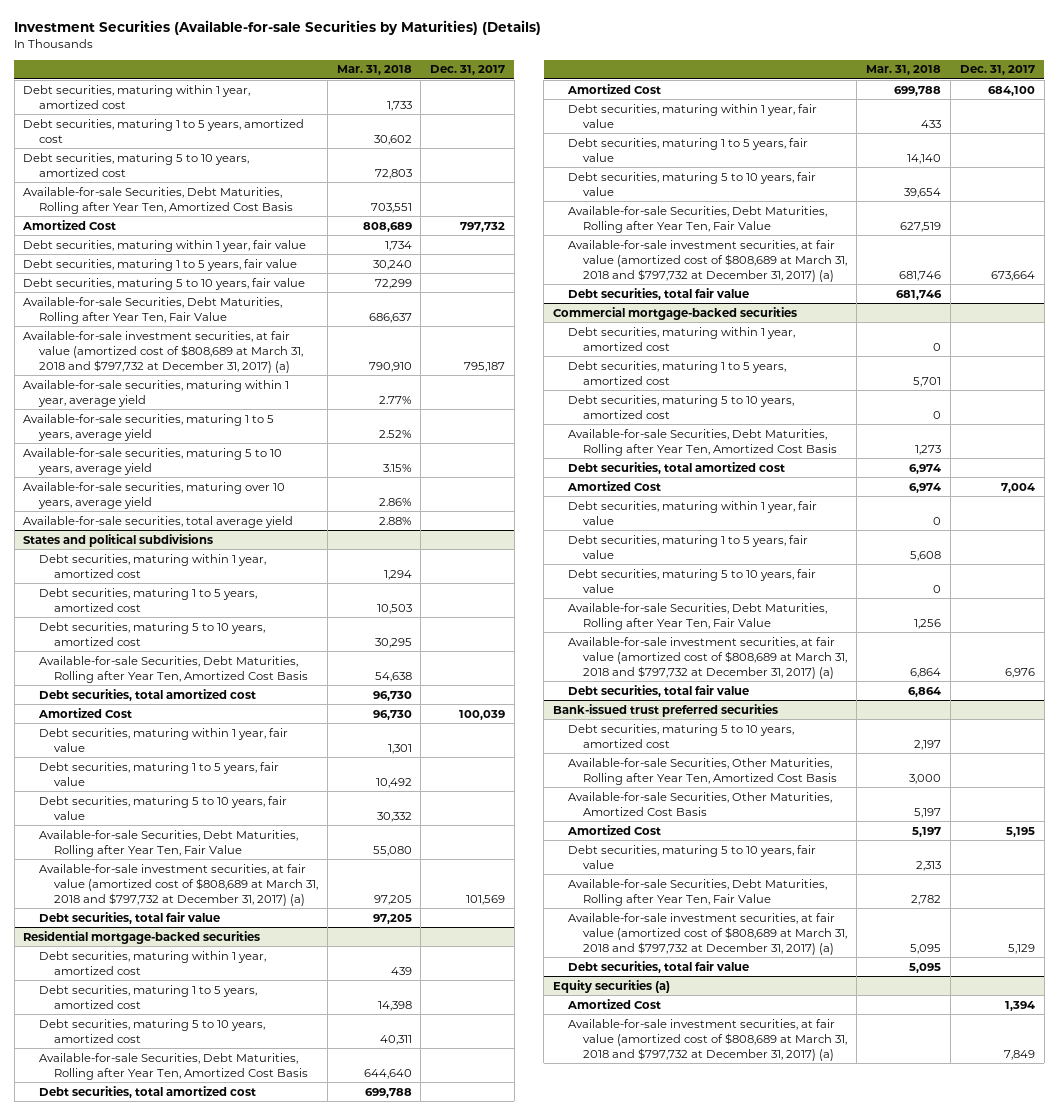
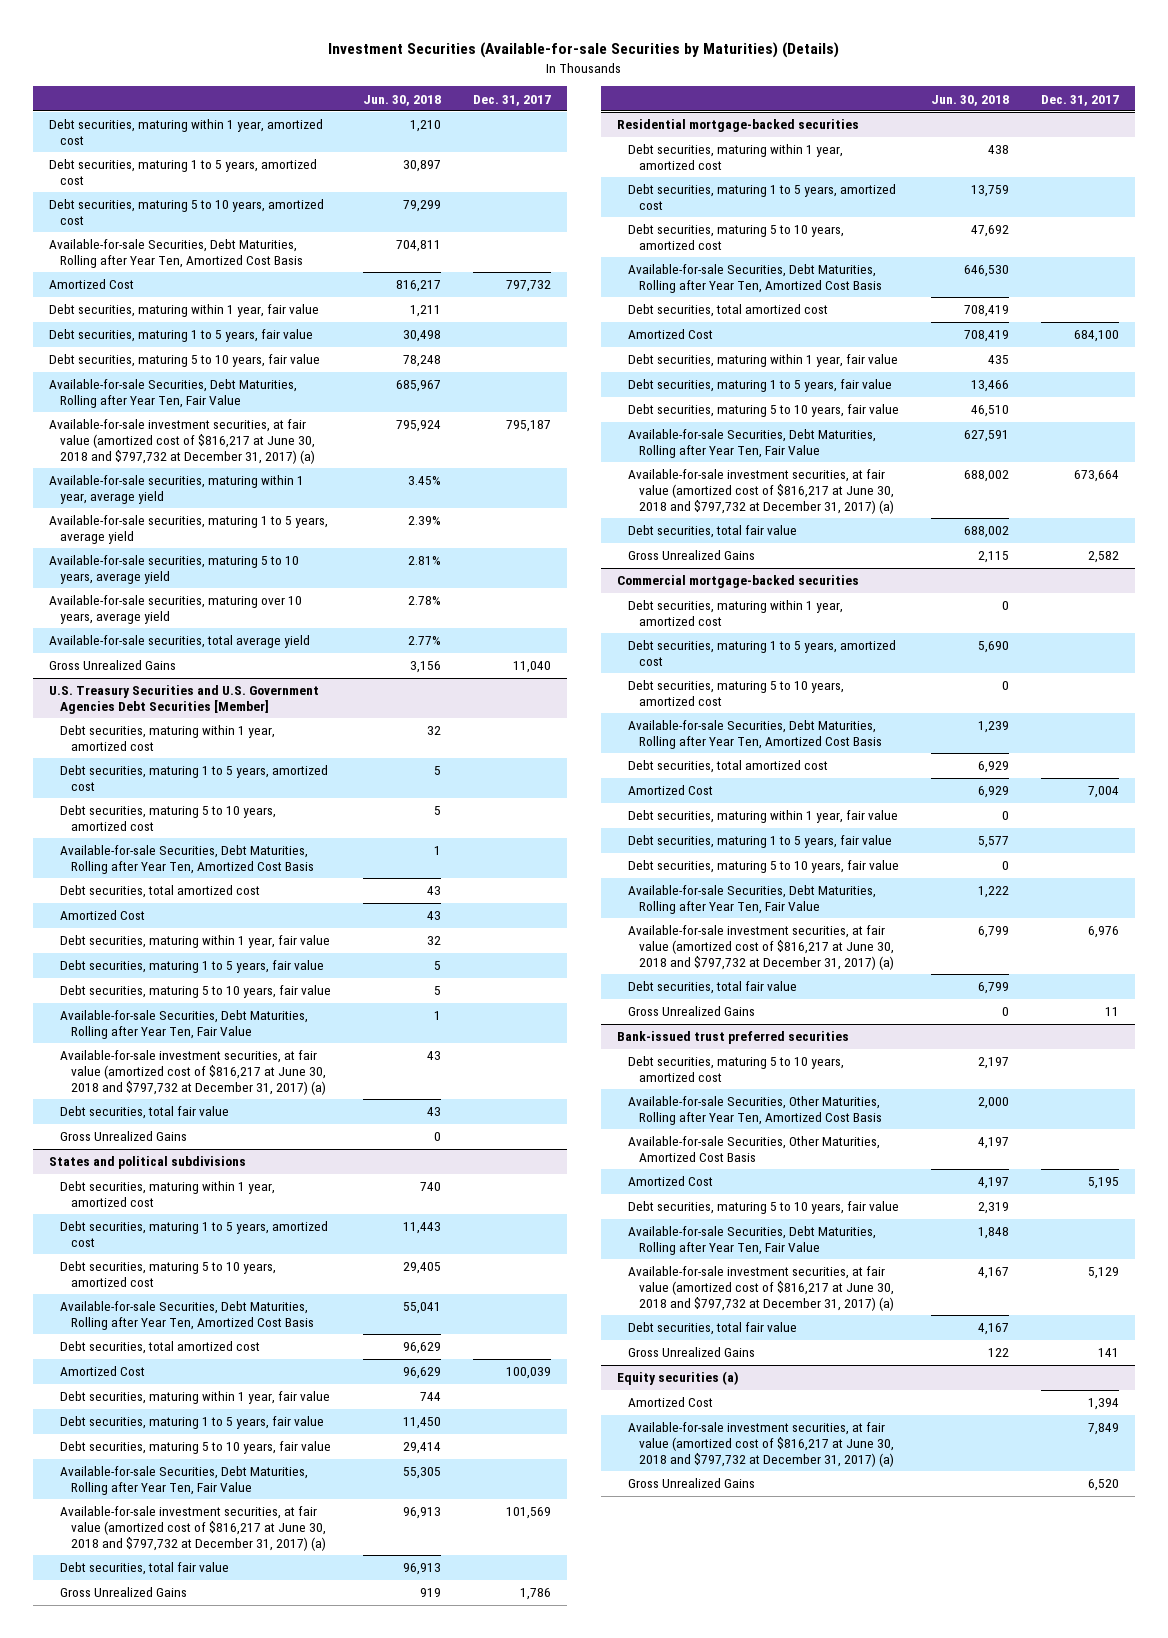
- | Mar. 31, 2018 | Dec. 31, 2017
+ | Jun. 30, 2018 | Dec. 31, 2017
- Available-for-sale investment securities, at fair value (amortized cost of $808,689 at March 31, 2018 and $797,732 at December 31, 2017) (a) | 790,910 | 795,187
+ Available-for-sale investment securities, at fair value (amortized cost of $816,217 at June 30, 2018 and $797,732 at December 31, 2017) (a) | 795,924 | 795,187
+ Gross Unrealized Gains | 3,156 | 11,040
+ U.S. Treasury Securities and U.S. Government Agencies Debt Securities [Member]
+ Debt securities, maturing within 1 year, amortized cost | 32 |
+ Debt securities, maturing 1 to 5 years, amortized cost | 5 |
+ Debt securities, maturing 5 to 10 years, amortized cost | 5 |
+ Available-for-sale Securities, Debt Maturities, Rolling after Year Ten, Amortized Cost Basis | 1 |
+ Debt securities, total amortized cost | 43 |
+ Amortized Cost | 43 |
+ Debt securities, maturing within 1 year, fair value | 32 |
+ Debt securities, maturing 1 to 5 years, fair value | 5 |
+ Debt securities, maturing 5 to 10 years, fair value | 5 |
+ Available-for-sale Securities, Debt Maturities, Rolling after Year Ten, Fair Value | 1 |
+ Available-for-sale investment securities, at fair value (amortized cost of $816,217 at June 30, 2018 and $797,732 at December 31, 2017) (a) | 43 |
+ Debt securities, total fair value | 43 |
+ Gross Unrealized Gains | 0 |
@ States and political subdivisions
- Available-for-sale investment securities, at fair value (amortized cost of $808,689 at March 31, 2018 and $797,732 at December 31, 2017) (a) | 97,205 | 101,569
+ Available-for-sale investment securities, at fair value (amortized cost of $816,217 at June 30, 2018 and $797,732 at December 31, 2017) (a) | 96,913 | 101,569
+ Gross Unrealized Gains | 919 | 1,786
@ Residential mortgage-backed securities
- Available-for-sale investment securities, at fair value (amortized cost of $808,689 at March 31, 2018 and $797,732 at December 31, 2017) (a) | 681,746 | 673,664
+ Available-for-sale investment securities, at fair value (amortized cost of $816,217 at June 30, 2018 and $797,732 at December 31, 2017) (a) | 688,002 | 673,664
+ Gross Unrealized Gains | 2,115 | 2,582
@ Commercial mortgage-backed securities
- Available-for-sale investment securities, at fair value (amortized cost of $808,689 at March 31, 2018 and $797,732 at December 31, 2017) (a) | 6,864 | 6,976
+ Available-for-sale investment securities, at fair value (amortized cost of $816,217 at June 30, 2018 and $797,732 at December 31, 2017) (a) | 6,799 | 6,976
+ Gross Unrealized Gains | 0 | 11
@ Bank-issued trust preferred securities
- Available-for-sale investment securities, at fair value (amortized cost of $808,689 at March 31, 2018 and $797,732 at December 31, 2017) (a) | 5,095 | 5,129
+ Available-for-sale investment securities, at fair value (amortized cost of $816,217 at June 30, 2018 and $797,732 at December 31, 2017) (a) | 4,167 | 5,129
+ Gross Unrealized Gains | 122 | 141
@ Equity securities (a)
- Available-for-sale investment securities, at fair value (amortized cost of $808,689 at March 31, 2018 and $797,732 at December 31, 2017) (a) | | 7,849
+ Available-for-sale investment securities, at fair value (amortized cost of $816,217 at June 30, 2018 and $797,732 at December 31, 2017) (a) | | 7,849
+ Gross Unrealized Gains | | 6,520

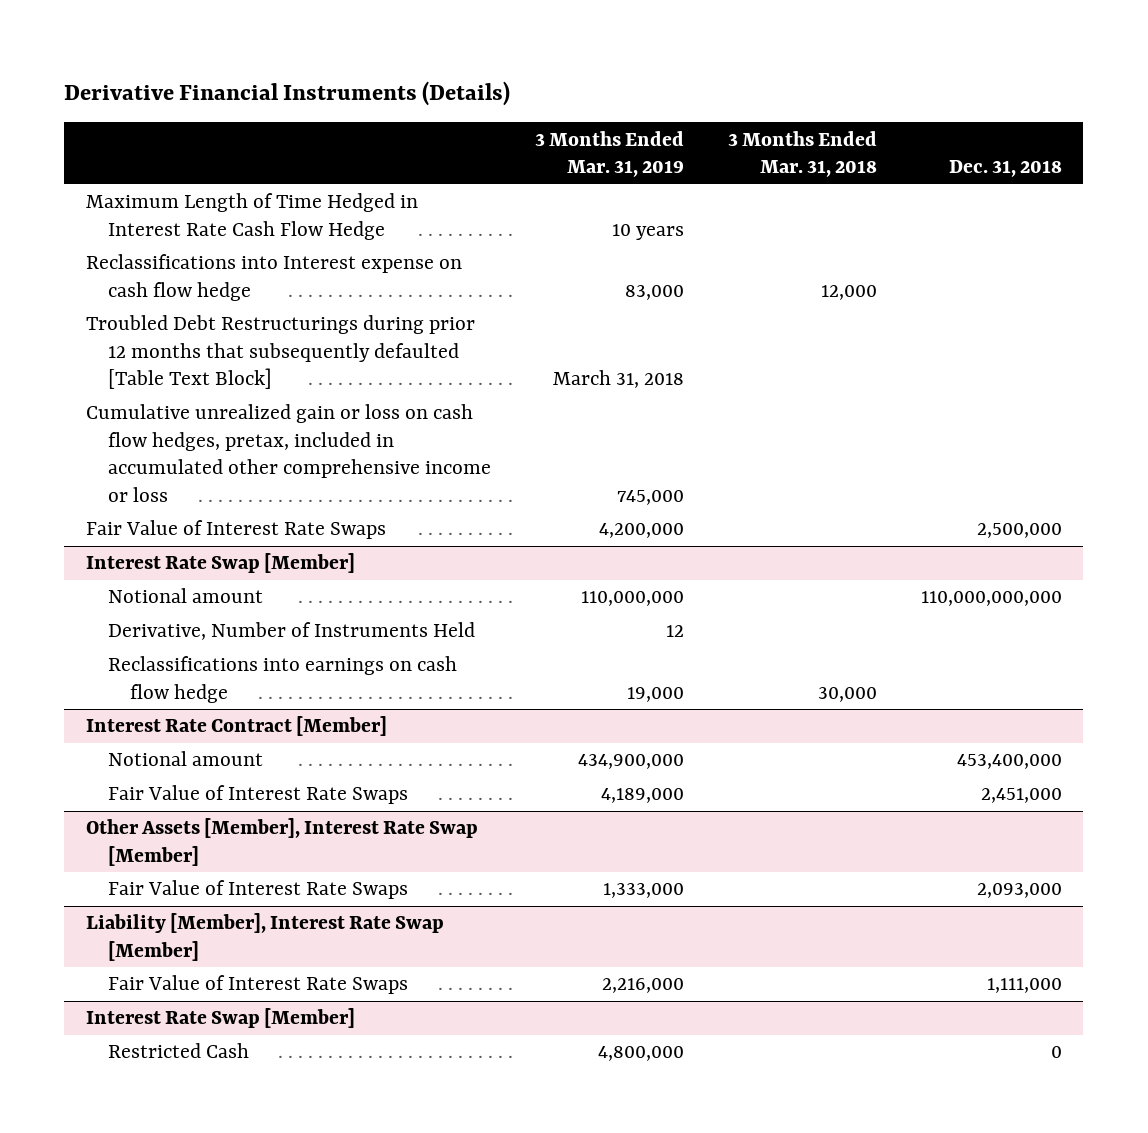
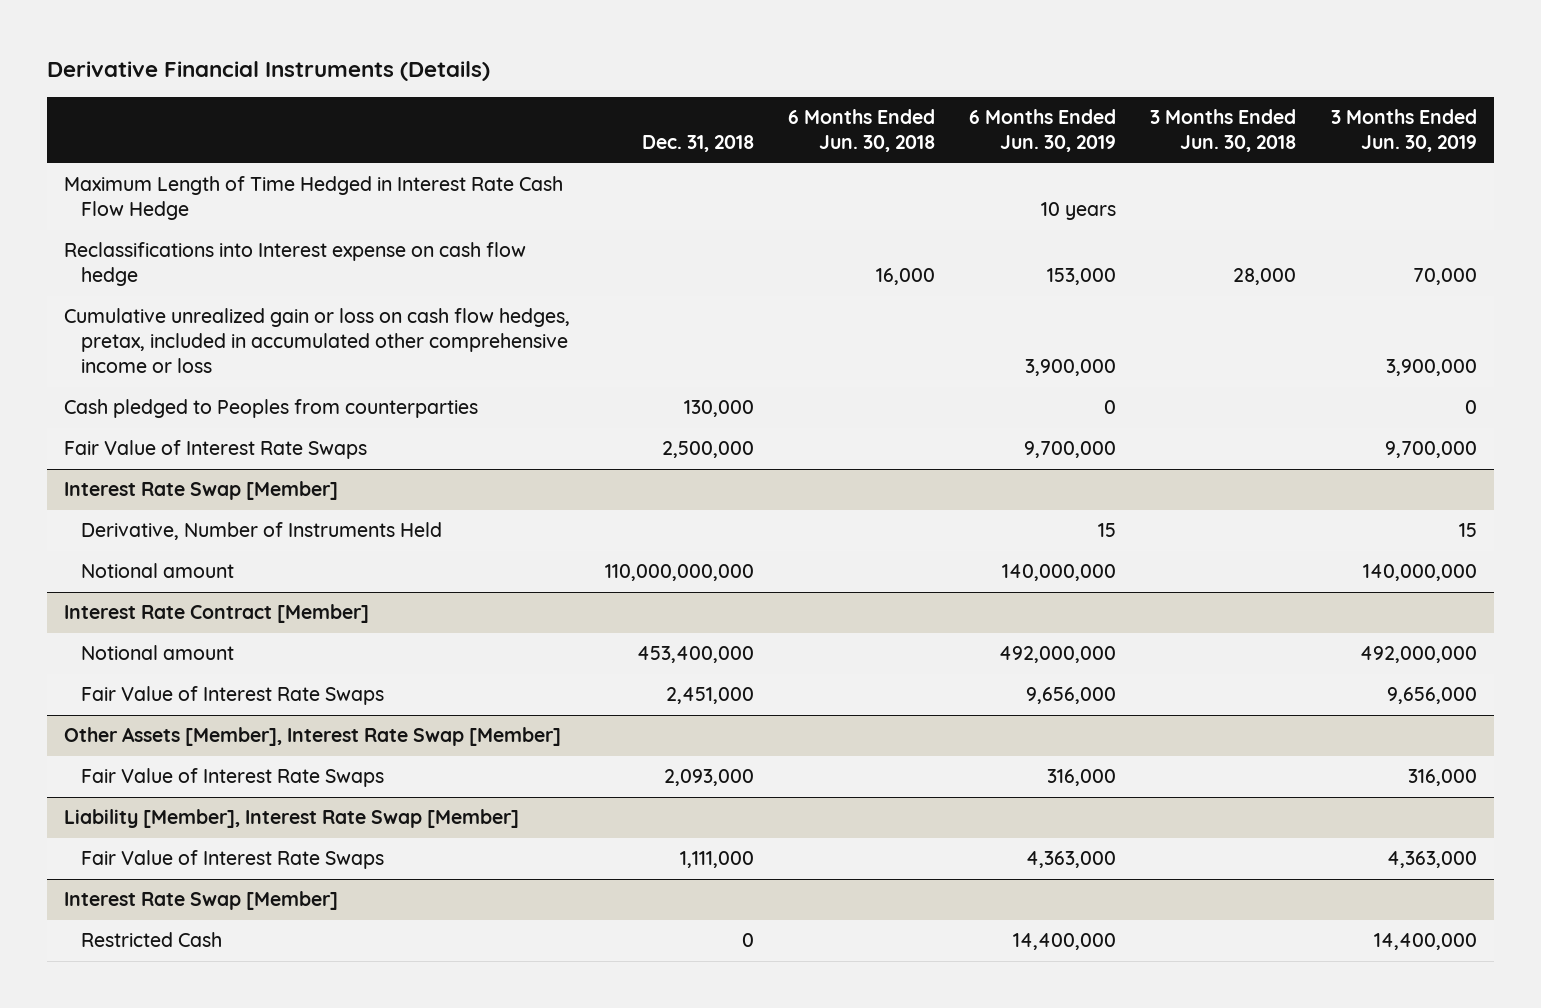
- | 3 Months Ended Mar. 31, 2019 | 3 Months Ended Mar. 31, 2018 | Dec. 31, 2018
+ | Dec. 31, 2018 | 6 Months Ended Jun. 30, 2018 | 6 Months Ended Jun. 30, 2019 | 3 Months Ended Jun. 30, 2018 | 3 Months Ended Jun. 30, 2019
- Troubled Debt Restructurings during prior 12 months that subsequently defaulted [Table Text Block] | March 31, 2018 | |
+ Cash pledged to Peoples from counterparties | 130,000 | | 0 | | 0
@ Interest Rate Swap [Member]
- Reclassifications into earnings on cash flow hedge | 19,000 | 30,000 |
moved down: Notional amount | 110,000,000,000 | | 140,000,000 | | 140,000,000

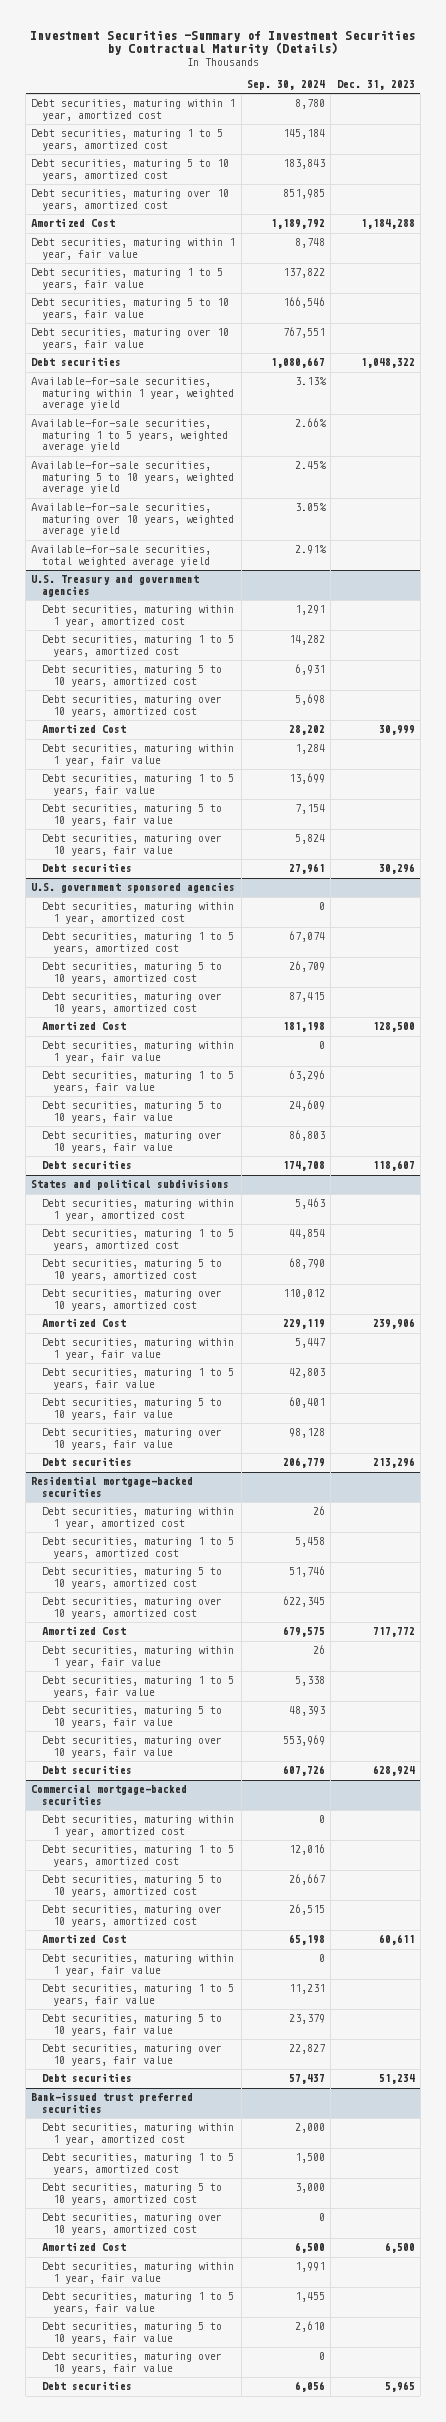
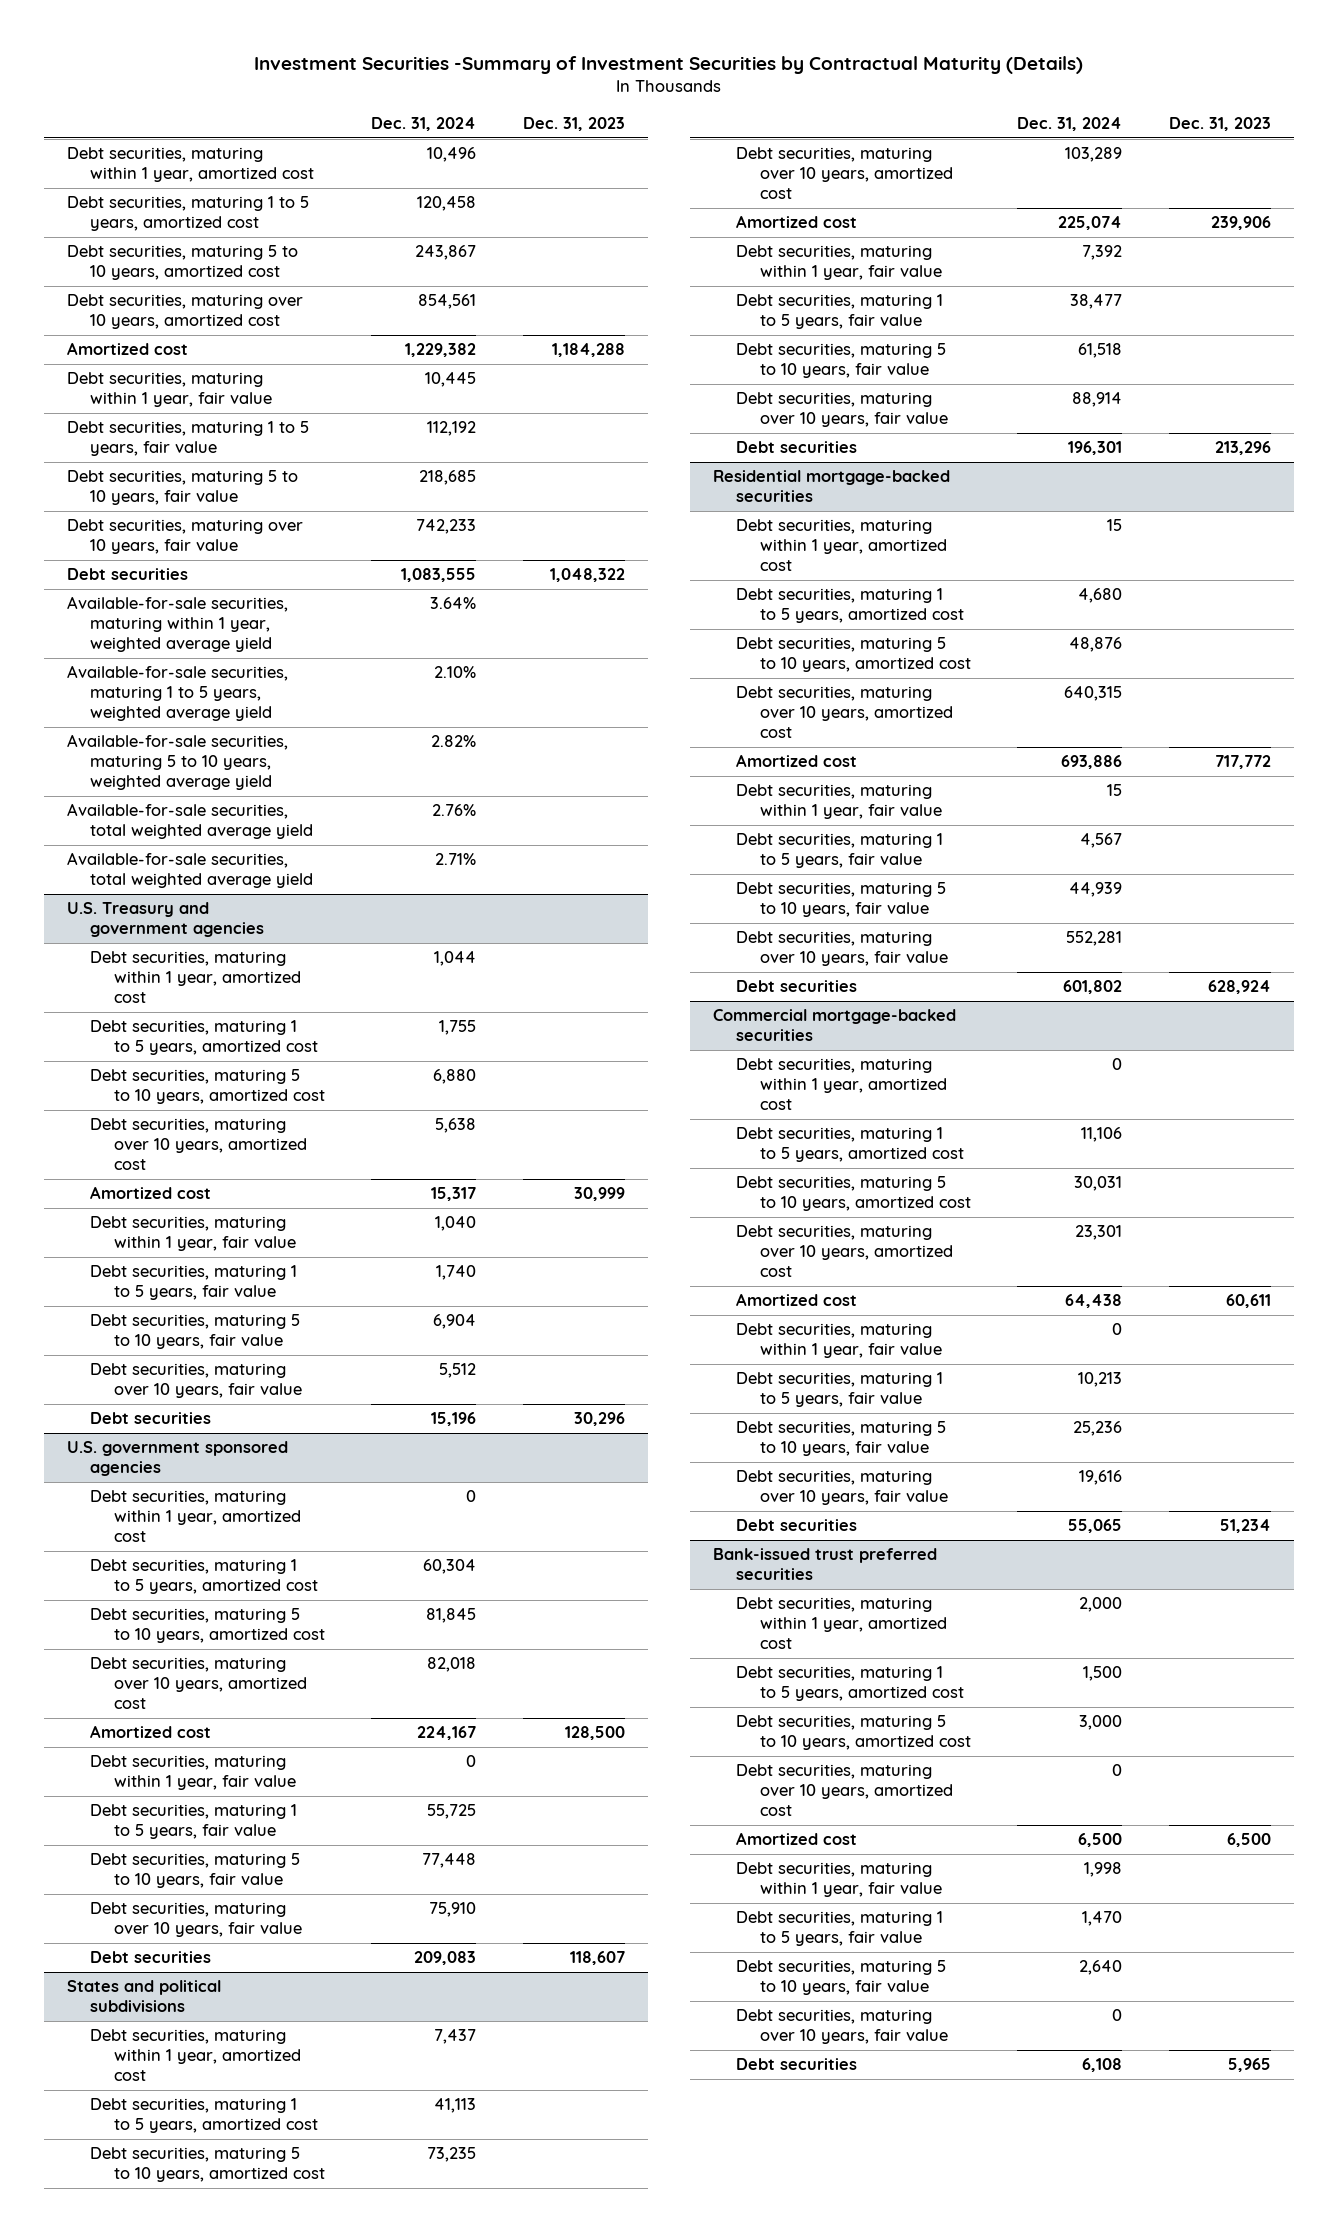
- | Sep. 30, 2024 | Dec. 31, 2023
+ | Dec. 31, 2024 | Dec. 31, 2023
- Amortized Cost | 1,189,792 | 1,184,288
+ Amortized cost | 1,229,382 | 1,184,288
- Available-for-sale securities, maturing over 10 years, weighted average yield | 3.05% |
+ Available-for-sale securities, total weighted average yield | 2.71% |
@ U.S. Treasury and government agencies
- Amortized Cost | 28,202 | 30,999
+ Amortized cost | 15,317 | 30,999
@ U.S. government sponsored agencies
- Amortized Cost | 181,198 | 128,500
+ Amortized cost | 224,167 | 128,500
@ States and political subdivisions
- Amortized Cost | 229,119 | 239,906
+ Amortized cost | 225,074 | 239,906
@ Residential mortgage-backed securities
- Amortized Cost | 679,575 | 717,772
+ Amortized cost | 693,886 | 717,772
@ Commercial mortgage-backed securities
- Amortized Cost | 65,198 | 60,611
+ Amortized cost | 64,438 | 60,611
@ Bank-issued trust preferred securities
- Amortized Cost | 6,500 | 6,500
+ Amortized cost | 6,500 | 6,500

